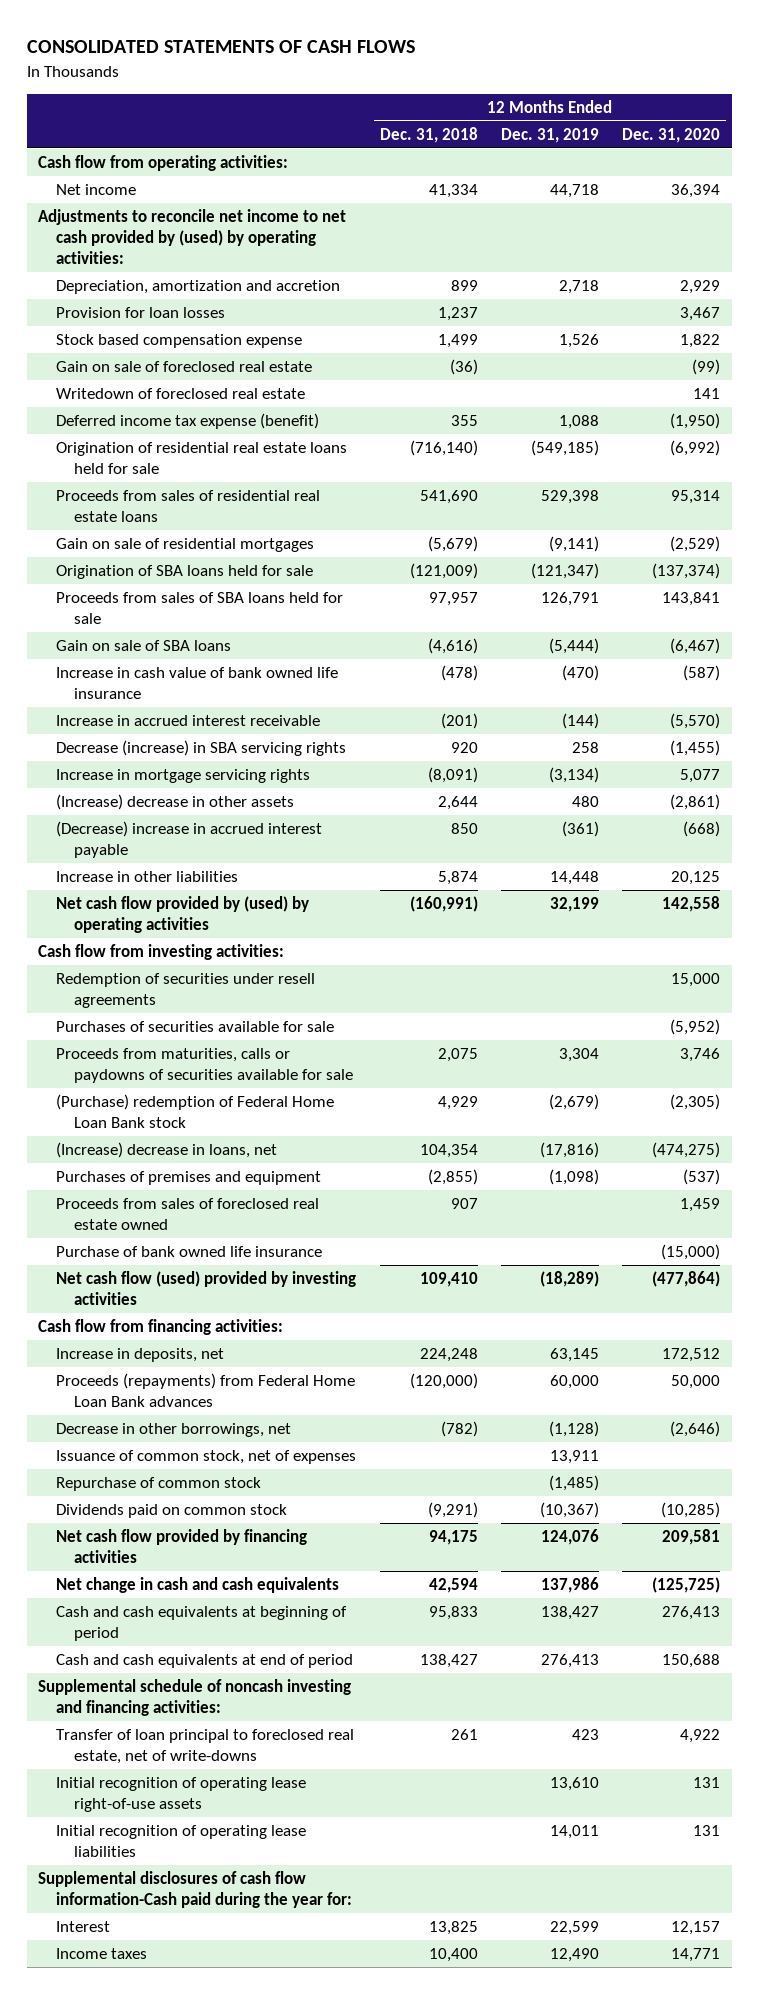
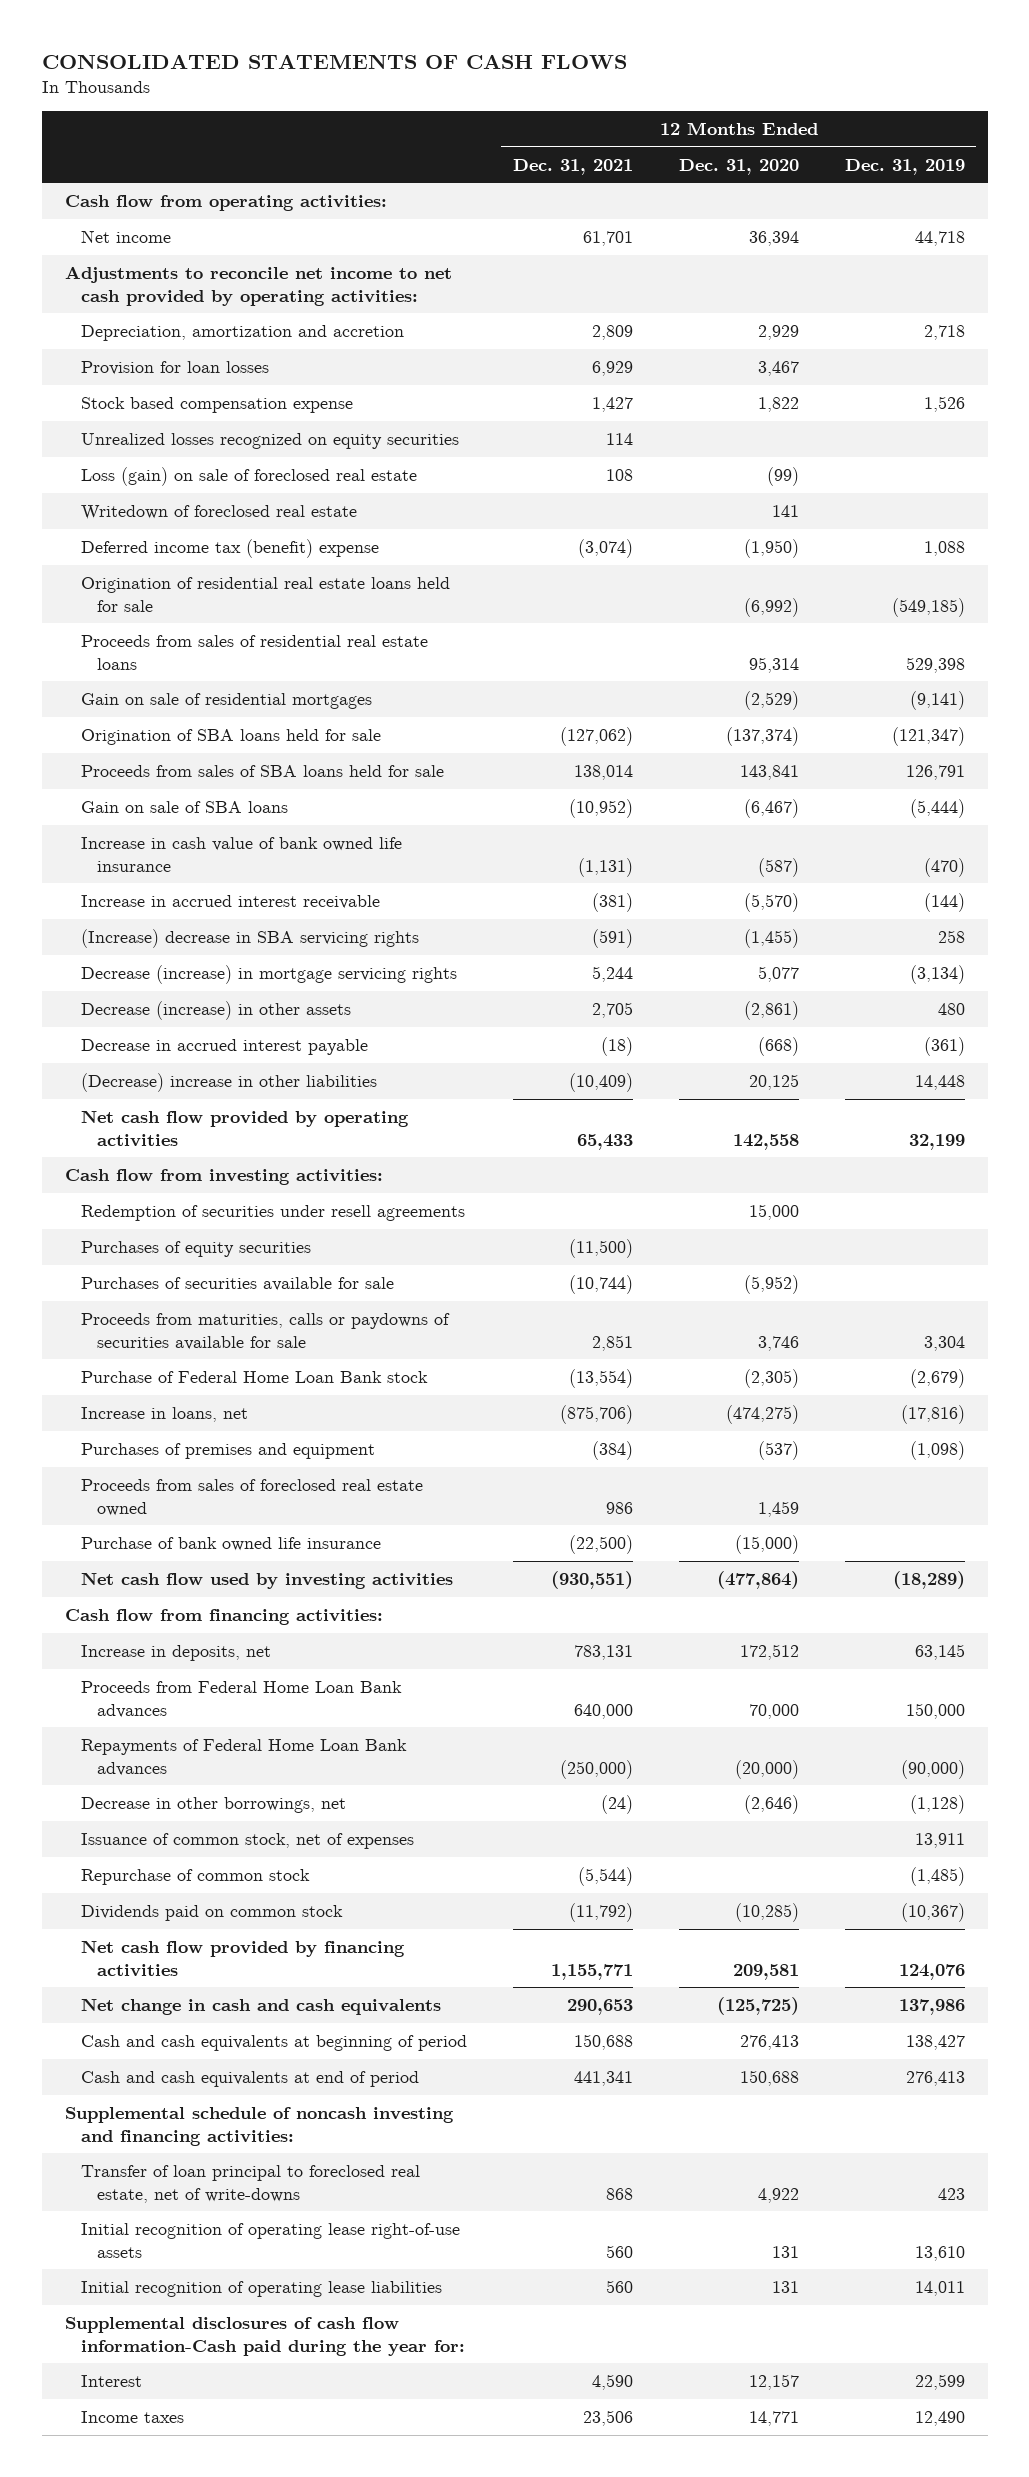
- | 12 Months Ended Dec. 31, 2018 | 12 Months Ended Dec. 31, 2019 | 12 Months Ended Dec. 31, 2020
+ | 12 Months Ended Dec. 31, 2021 | 12 Months Ended Dec. 31, 2020 | 12 Months Ended Dec. 31, 2019
- Adjustments to reconcile net income to net cash provided by (used) by operating activities:
+ Adjustments to reconcile net income to net cash provided by operating activities:
- Gain on sale of foreclosed real estate | (36) | | (99)
+ Unrealized losses recognized on equity securities | 114 | |
+ Loss (gain) on sale of foreclosed real estate | 108 | (99) |
- Deferred income tax expense (benefit) | 355 | 1,088 | (1,950)
+ Deferred income tax (benefit) expense | (3,074) | (1,950) | 1,088
- Decrease (increase) in SBA servicing rights | 920 | 258 | (1,455)
- Increase in mortgage servicing rights | (8,091) | (3,134) | 5,077
- (Increase) decrease in other assets | 2,644 | 480 | (2,861)
- (Decrease) increase in accrued interest payable | 850 | (361) | (668)
- Increase in other liabilities | 5,874 | 14,448 | 20,125
- Net cash flow provided by (used) by operating activities | (160,991) | 32,199 | 142,558
+ (Increase) decrease in SBA servicing rights | (591) | (1,455) | 258
+ Decrease (increase) in mortgage servicing rights | 5,244 | 5,077 | (3,134)
+ Decrease (increase) in other assets | 2,705 | (2,861) | 480
+ Decrease in accrued interest payable | (18) | (668) | (361)
+ (Decrease) increase in other liabilities | (10,409) | 20,125 | 14,448
+ Net cash flow provided by operating activities | 65,433 | 142,558 | 32,199
+ Purchases of equity securities | (11,500) | |
- (Purchase) redemption of Federal Home Loan Bank stock | 4,929 | (2,679) | (2,305)
- (Increase) decrease in loans, net | 104,354 | (17,816) | (474,275)
+ Purchase of Federal Home Loan Bank stock | (13,554) | (2,305) | (2,679)
+ Increase in loans, net | (875,706) | (474,275) | (17,816)
- Net cash flow (used) provided by investing activities | 109,410 | (18,289) | (477,864)
+ Net cash flow used by investing activities | (930,551) | (477,864) | (18,289)
- Proceeds (repayments) from Federal Home Loan Bank advances | (120,000) | 60,000 | 50,000
+ Proceeds from Federal Home Loan Bank advances | 640,000 | 70,000 | 150,000
+ Repayments of Federal Home Loan Bank advances | (250,000) | (20,000) | (90,000)

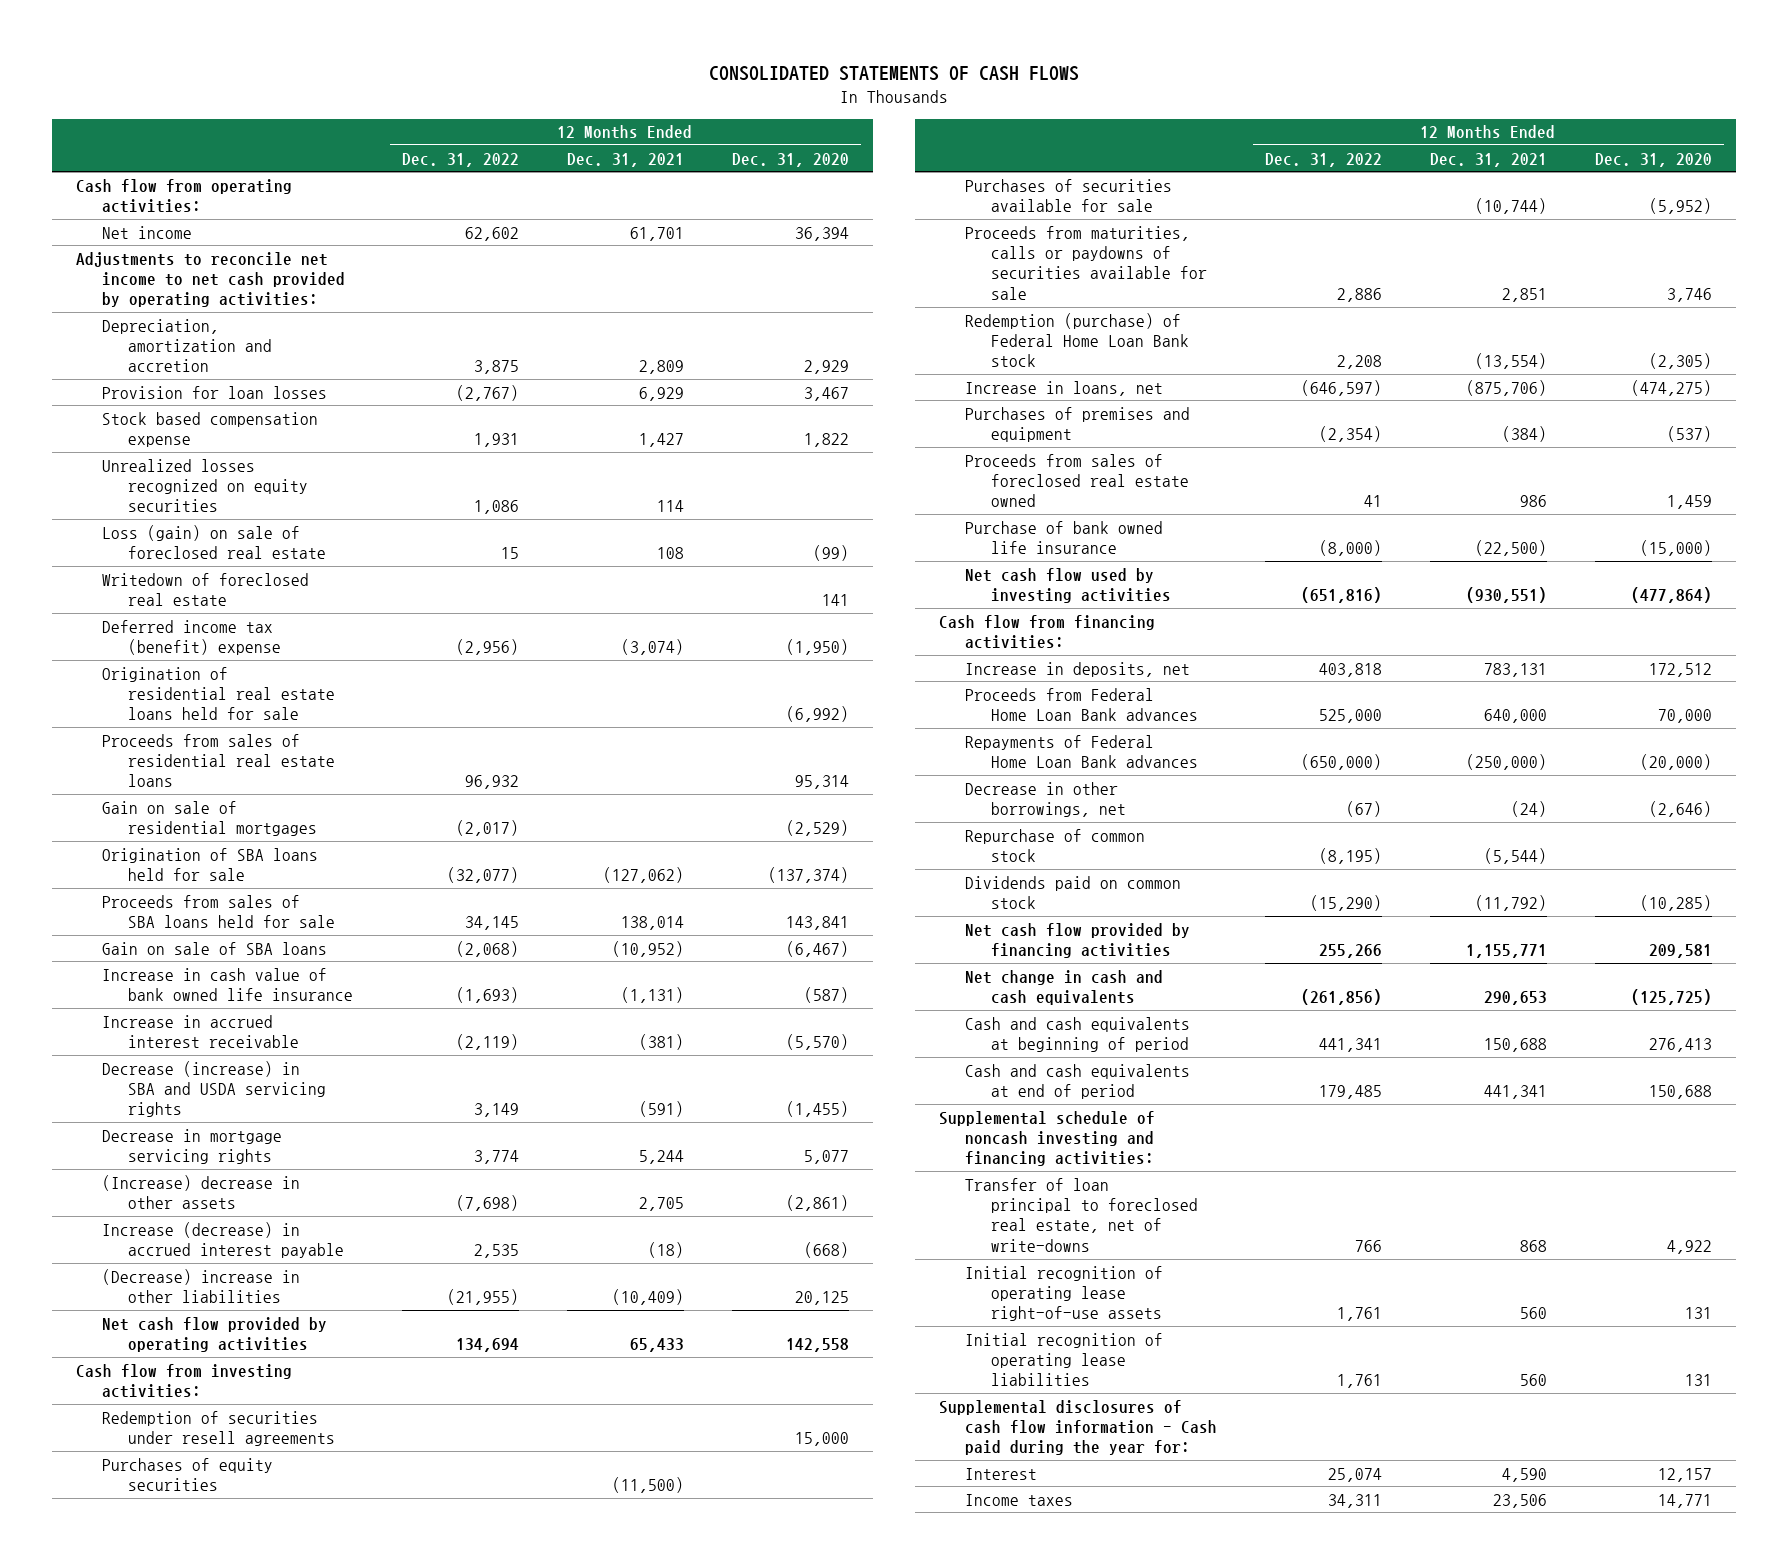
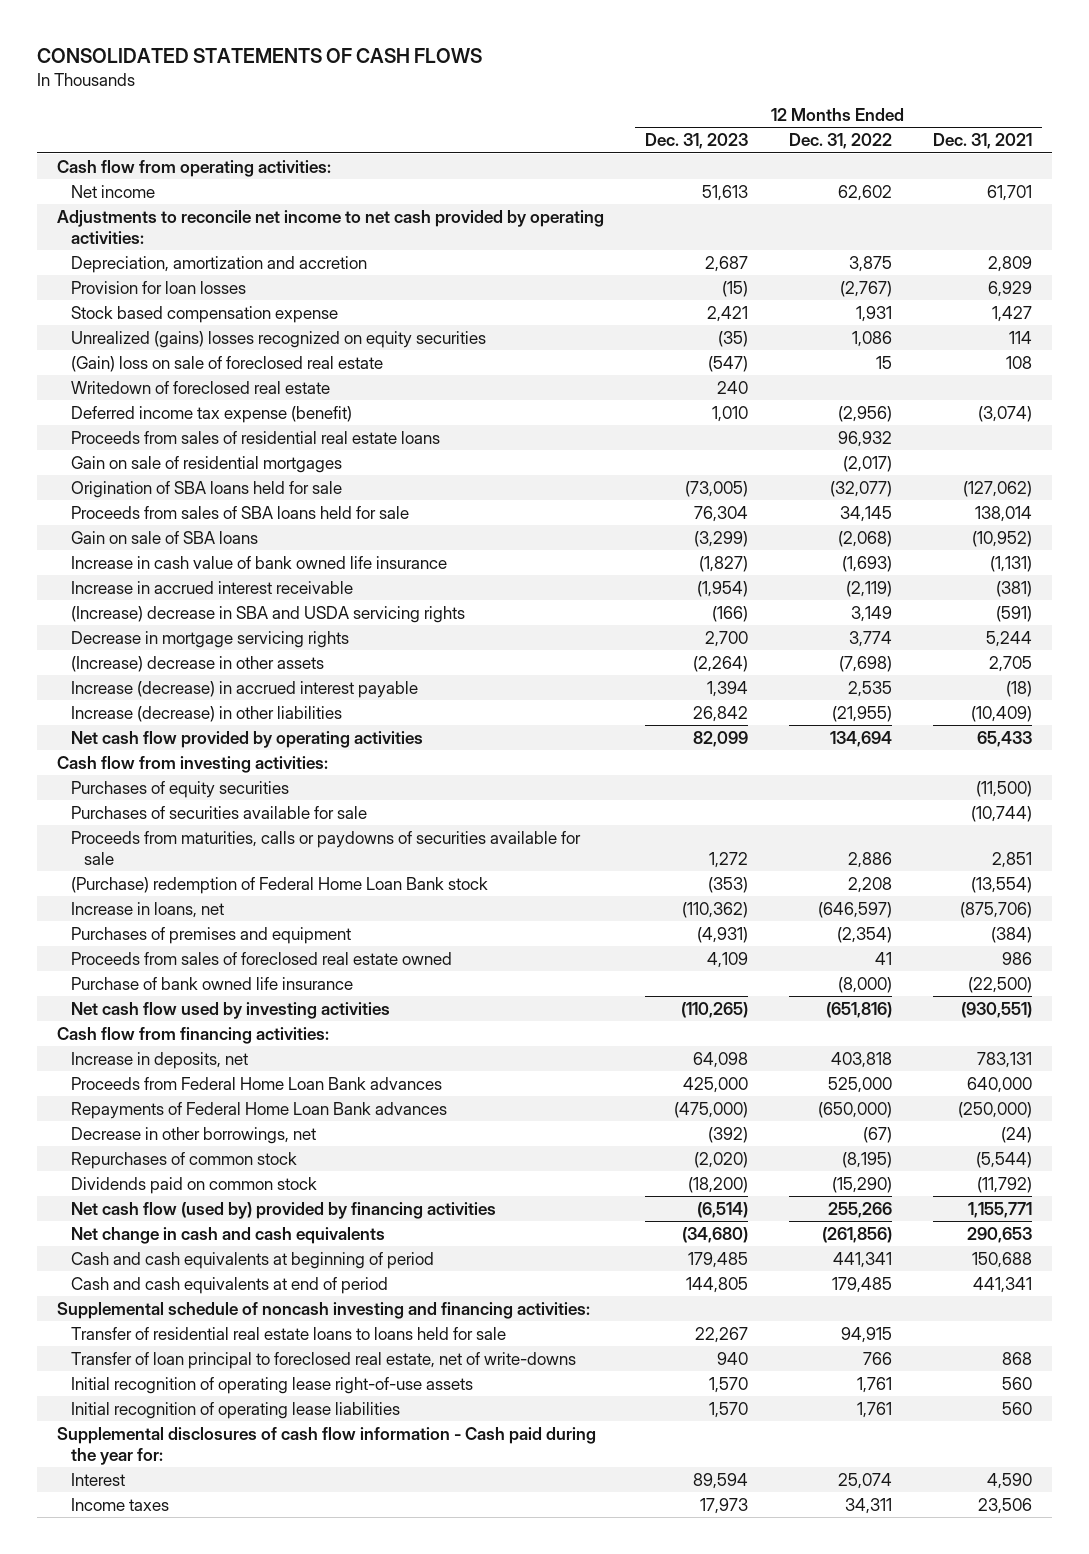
- | 12 Months Ended Dec. 31, 2022 | 12 Months Ended Dec. 31, 2021 | 12 Months Ended Dec. 31, 2020
+ | 12 Months Ended Dec. 31, 2023 | 12 Months Ended Dec. 31, 2022 | 12 Months Ended Dec. 31, 2021
- Unrealized losses recognized on equity securities | 1,086 | 114 |
- Loss (gain) on sale of foreclosed real estate | 15 | 108 | (99)
+ Unrealized (gains) losses recognized on equity securities | (35) | 1,086 | 114
+ (Gain) loss on sale of foreclosed real estate | (547) | 15 | 108
- Deferred income tax (benefit) expense | (2,956) | (3,074) | (1,950)
- Origination of residential real estate loans held for sale | | | (6,992)
+ Deferred income tax expense (benefit) | 1,010 | (2,956) | (3,074)
- Decrease (increase) in SBA and USDA servicing rights | 3,149 | (591) | (1,455)
+ (Increase) decrease in SBA and USDA servicing rights | (166) | 3,149 | (591)
- (Decrease) increase in other liabilities | (21,955) | (10,409) | 20,125
+ Increase (decrease) in other liabilities | 26,842 | (21,955) | (10,409)
- Redemption of securities under resell agreements | | | 15,000
- Redemption (purchase) of Federal Home Loan Bank stock | 2,208 | (13,554) | (2,305)
+ (Purchase) redemption of Federal Home Loan Bank stock | (353) | 2,208 | (13,554)
- Repurchase of common stock | (8,195) | (5,544) |
+ Repurchases of common stock | (2,020) | (8,195) | (5,544)
- Net cash flow provided by financing activities | 255,266 | 1,155,771 | 209,581
+ Net cash flow (used by) provided by financing activities | (6,514) | 255,266 | 1,155,771
+ Transfer of residential real estate loans to loans held for sale | 22,267 | 94,915 |

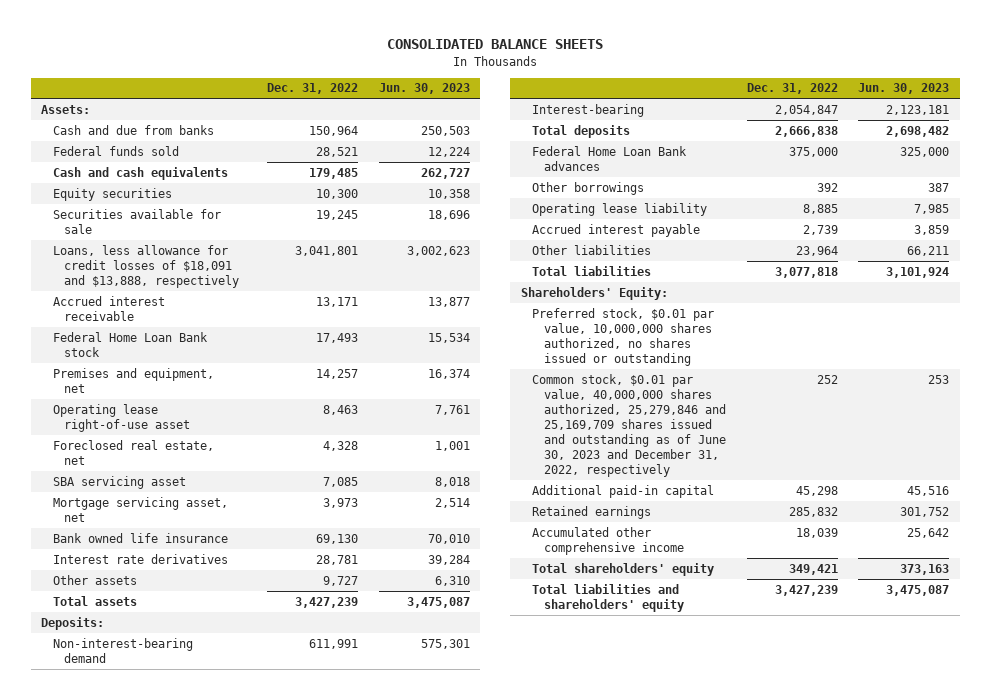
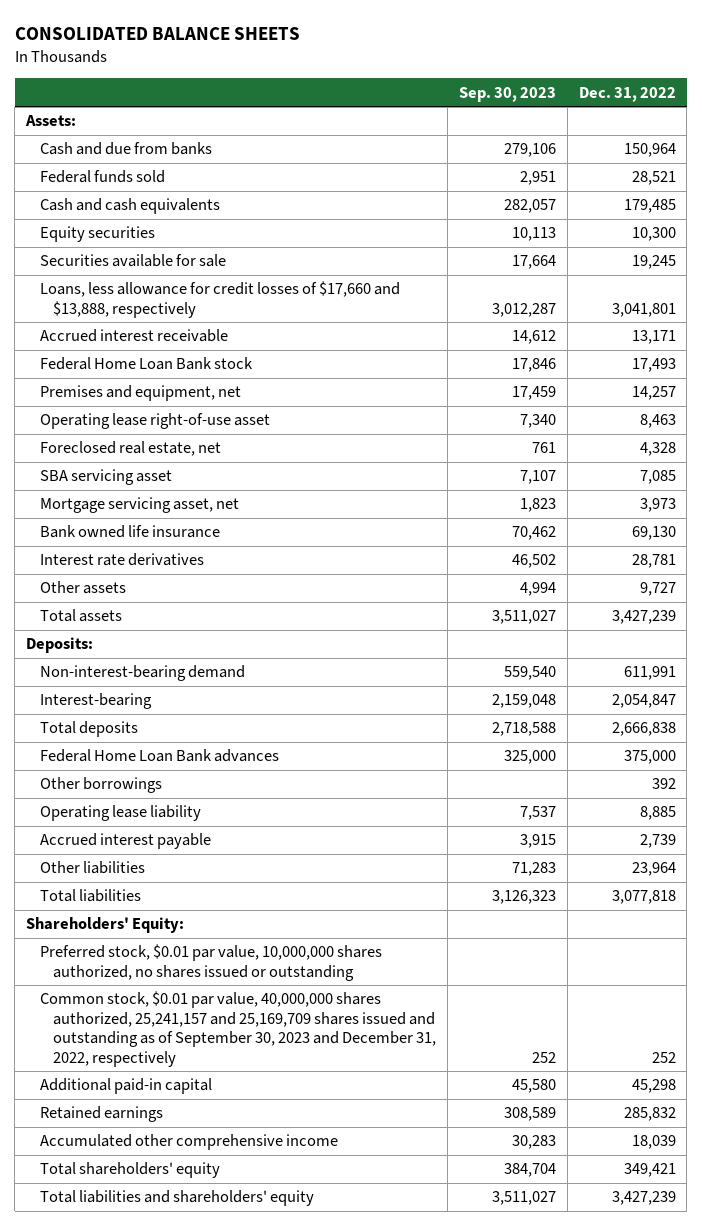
- | Dec. 31, 2022 | Jun. 30, 2023
+ | Sep. 30, 2023 | Dec. 31, 2022
- Loans, less allowance for credit losses of $18,091 and $13,888, respectively | 3,041,801 | 3,002,623
+ Loans, less allowance for credit losses of $17,660 and $13,888, respectively | 3,012,287 | 3,041,801
- Common stock, $0.01 par value, 40,000,000 shares authorized, 25,279,846 and 25,169,709 shares issued and outstanding as of June 30, 2023 and December 31, 2022, respectively | 252 | 253
+ Common stock, $0.01 par value, 40,000,000 shares authorized, 25,241,157 and 25,169,709 shares issued and outstanding as of September 30, 2023 and December 31, 2022, respectively | 252 | 252

